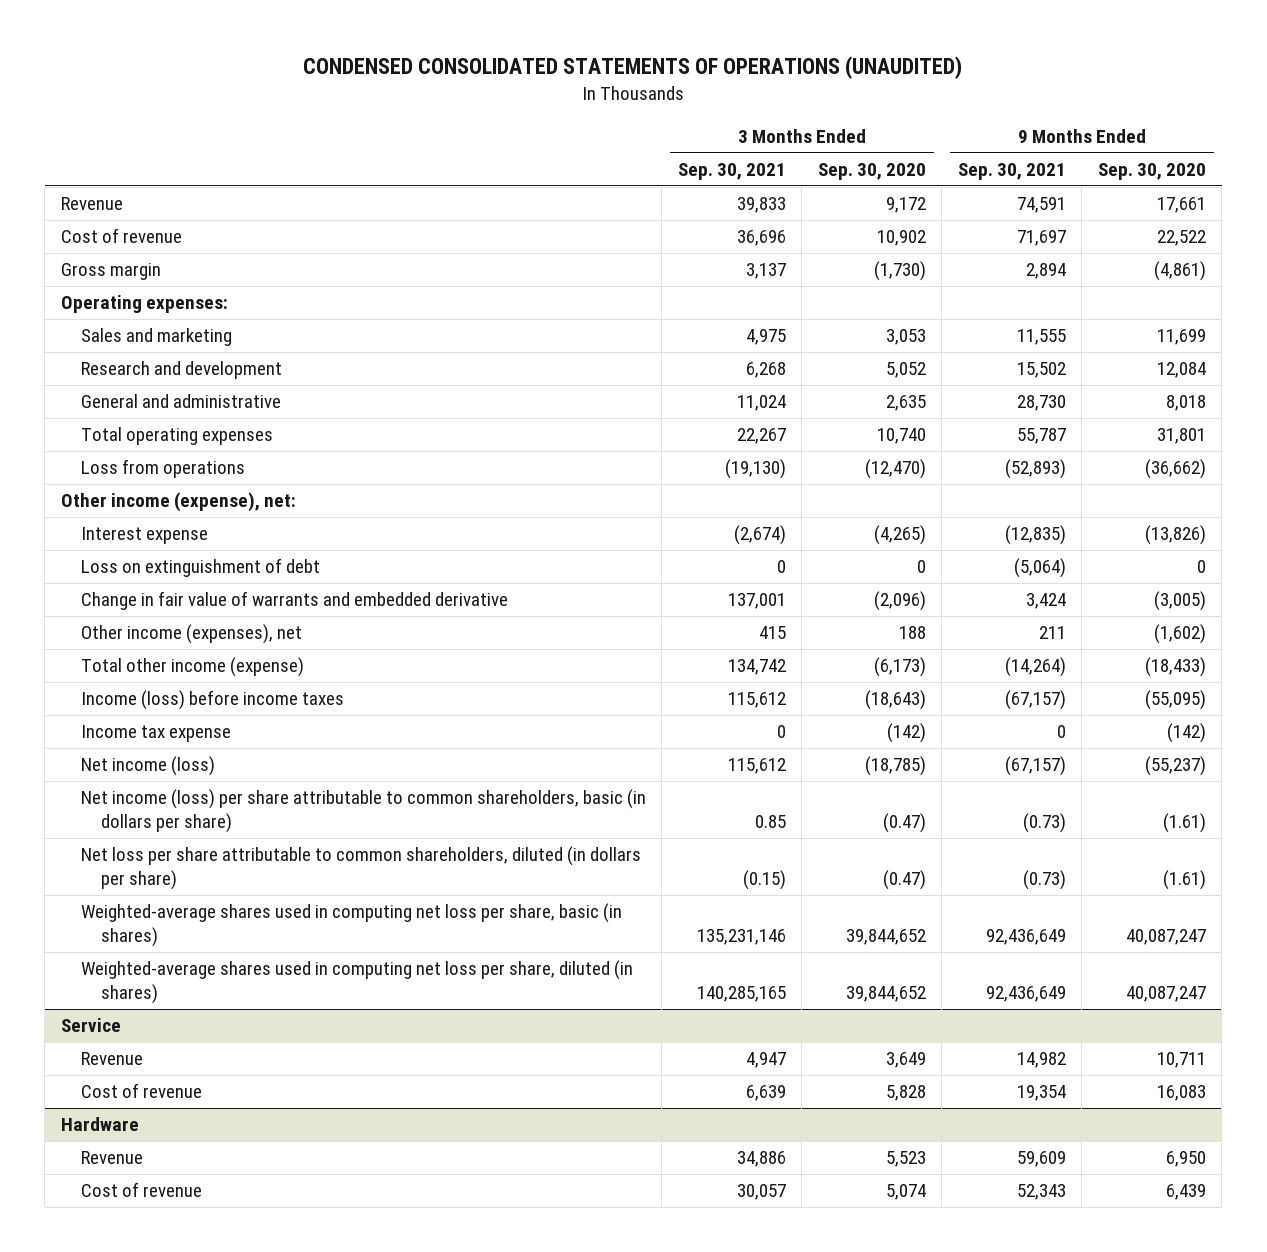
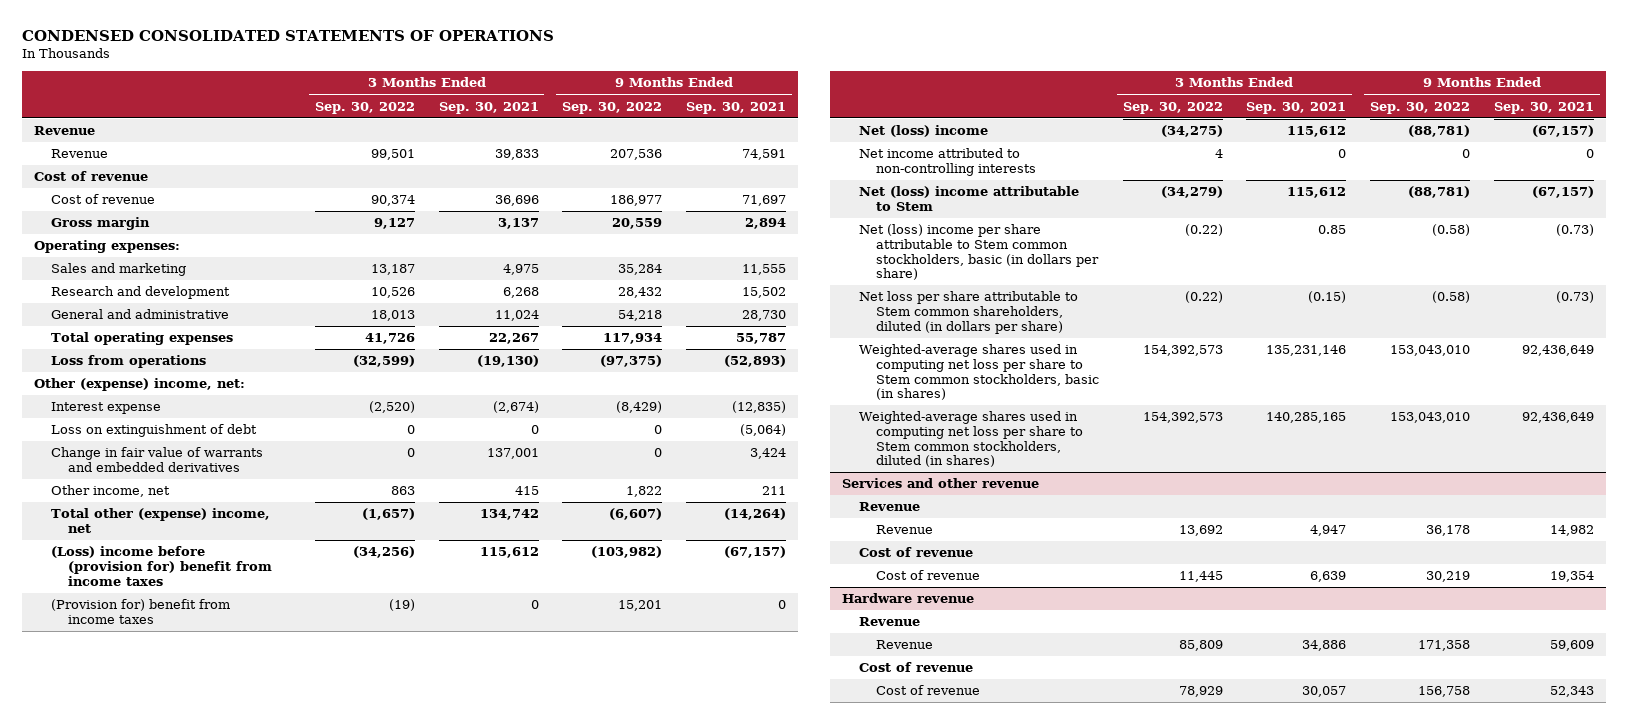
- CONDENSED CONSOLIDATED STATEMENTS OF OPERATIONS (UNAUDITED)
+ CONDENSED CONSOLIDATED STATEMENTS OF OPERATIONS
- | 3 Months Ended Sep. 30, 2021 | 3 Months Ended Sep. 30, 2020 | 9 Months Ended Sep. 30, 2021 | 9 Months Ended Sep. 30, 2020
+ | 3 Months Ended Sep. 30, 2022 | 3 Months Ended Sep. 30, 2021 | 9 Months Ended Sep. 30, 2022 | 9 Months Ended Sep. 30, 2021
+ Revenue
+ Cost of revenue
- Other income (expense), net:
+ Other (expense) income, net:
- Change in fair value of warrants and embedded derivative | 137,001 | (2,096) | 3,424 | (3,005)
- Other income (expenses), net | 415 | 188 | 211 | (1,602)
- Total other income (expense) | 134,742 | (6,173) | (14,264) | (18,433)
- Income (loss) before income taxes | 115,612 | (18,643) | (67,157) | (55,095)
- Income tax expense | 0 | (142) | 0 | (142)
- Net income (loss) | 115,612 | (18,785) | (67,157) | (55,237)
- Net income (loss) per share attributable to common shareholders, basic (in dollars per share) | 0.85 | (0.47) | (0.73) | (1.61)
- Net loss per share attributable to common shareholders, diluted (in dollars per share) | (0.15) | (0.47) | (0.73) | (1.61)
- Weighted-average shares used in computing net loss per share, basic (in shares) | 135,231,146 | 39,844,652 | 92,436,649 | 40,087,247
- Weighted-average shares used in computing net loss per share, diluted (in shares) | 140,285,165 | 39,844,652 | 92,436,649 | 40,087,247
- Service
+ Change in fair value of warrants and embedded derivatives | 0 | 137,001 | 0 | 3,424
+ Other income, net | 863 | 415 | 1,822 | 211
+ Total other (expense) income, net | (1,657) | 134,742 | (6,607) | (14,264)
+ (Loss) income before (provision for) benefit from income taxes | (34,256) | 115,612 | (103,982) | (67,157)
+ (Provision for) benefit from income taxes | (19) | 0 | 15,201 | 0
+ Net (loss) income | (34,275) | 115,612 | (88,781) | (67,157)
+ Net income attributed to non-controlling interests | 4 | 0 | 0 | 0
+ Net (loss) income attributable to Stem | (34,279) | 115,612 | (88,781) | (67,157)
+ Net (loss) income per share attributable to Stem common stockholders, basic (in dollars per share) | (0.22) | 0.85 | (0.58) | (0.73)
+ Net loss per share attributable to Stem common shareholders, diluted (in dollars per share) | (0.22) | (0.15) | (0.58) | (0.73)
+ Weighted-average shares used in computing net loss per share to Stem common stockholders, basic (in shares) | 154,392,573 | 135,231,146 | 153,043,010 | 92,436,649
+ Weighted-average shares used in computing net loss per share to Stem common stockholders, diluted (in shares) | 154,392,573 | 140,285,165 | 153,043,010 | 92,436,649
+ Services and other revenue
+ Revenue
+ Cost of revenue
- Hardware
+ Hardware revenue
+ Revenue
+ Cost of revenue

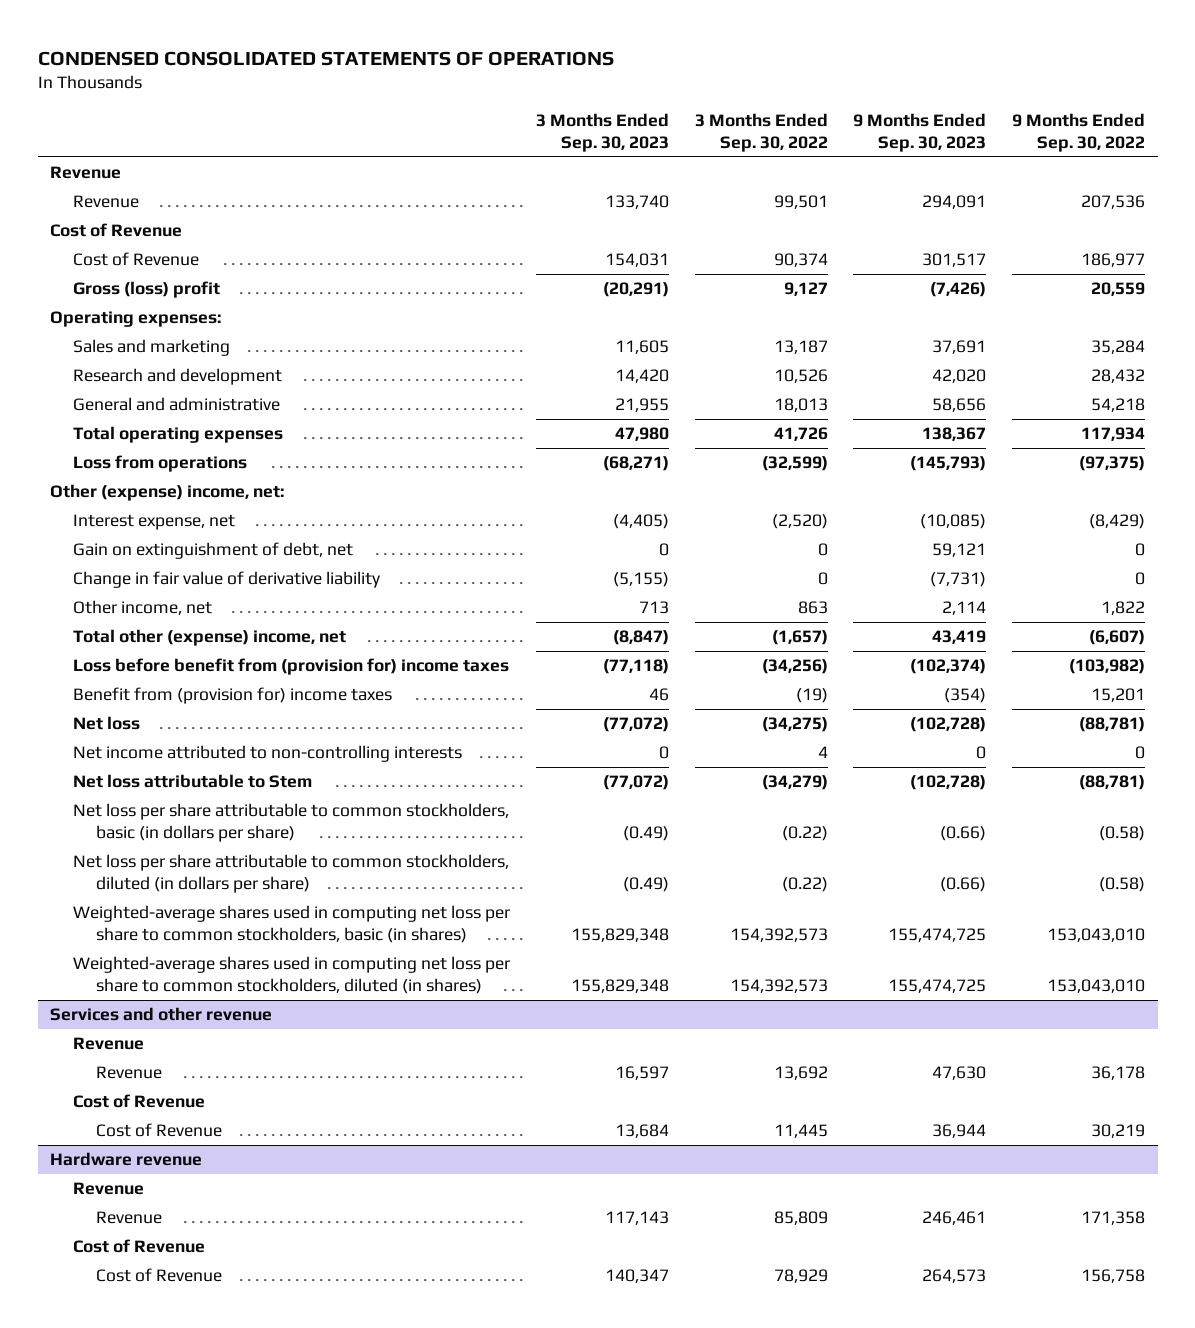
- | 3 Months Ended Sep. 30, 2022 | 3 Months Ended Sep. 30, 2021 | 9 Months Ended Sep. 30, 2022 | 9 Months Ended Sep. 30, 2021
+ | 3 Months Ended Sep. 30, 2023 | 3 Months Ended Sep. 30, 2022 | 9 Months Ended Sep. 30, 2023 | 9 Months Ended Sep. 30, 2022
- Cost of revenue
- Cost of revenue | 90,374 | 36,696 | 186,977 | 71,697
- Gross margin | 9,127 | 3,137 | 20,559 | 2,894
+ Cost of Revenue
+ Cost of Revenue | 154,031 | 90,374 | 301,517 | 186,977
+ Gross (loss) profit | (20,291) | 9,127 | (7,426) | 20,559
- Interest expense | (2,520) | (2,674) | (8,429) | (12,835)
- Loss on extinguishment of debt | 0 | 0 | 0 | (5,064)
- Change in fair value of warrants and embedded derivatives | 0 | 137,001 | 0 | 3,424
+ Interest expense, net | (4,405) | (2,520) | (10,085) | (8,429)
+ Gain on extinguishment of debt, net | 0 | 0 | 59,121 | 0
+ Change in fair value of derivative liability | (5,155) | 0 | (7,731) | 0
- (Loss) income before (provision for) benefit from income taxes | (34,256) | 115,612 | (103,982) | (67,157)
- (Provision for) benefit from income taxes | (19) | 0 | 15,201 | 0
- Net (loss) income | (34,275) | 115,612 | (88,781) | (67,157)
+ Loss before benefit from (provision for) income taxes | (77,118) | (34,256) | (102,374) | (103,982)
+ Benefit from (provision for) income taxes | 46 | (19) | (354) | 15,201
+ Net loss | (77,072) | (34,275) | (102,728) | (88,781)
- Net (loss) income attributable to Stem | (34,279) | 115,612 | (88,781) | (67,157)
- Net (loss) income per share attributable to Stem common stockholders, basic (in dollars per share) | (0.22) | 0.85 | (0.58) | (0.73)
- Net loss per share attributable to Stem common shareholders, diluted (in dollars per share) | (0.22) | (0.15) | (0.58) | (0.73)
- Weighted-average shares used in computing net loss per share to Stem common stockholders, basic (in shares) | 154,392,573 | 135,231,146 | 153,043,010 | 92,436,649
- Weighted-average shares used in computing net loss per share to Stem common stockholders, diluted (in shares) | 154,392,573 | 140,285,165 | 153,043,010 | 92,436,649
+ Net loss attributable to Stem | (77,072) | (34,279) | (102,728) | (88,781)
+ Net loss per share attributable to common stockholders, basic (in dollars per share) | (0.49) | (0.22) | (0.66) | (0.58)
+ Net loss per share attributable to common stockholders, diluted (in dollars per share) | (0.49) | (0.22) | (0.66) | (0.58)
+ Weighted-average shares used in computing net loss per share to common stockholders, basic (in shares) | 155,829,348 | 154,392,573 | 155,474,725 | 153,043,010
+ Weighted-average shares used in computing net loss per share to common stockholders, diluted (in shares) | 155,829,348 | 154,392,573 | 155,474,725 | 153,043,010
@ Services and other revenue
- Cost of revenue
- Cost of revenue | 11,445 | 6,639 | 30,219 | 19,354
+ Cost of Revenue
+ Cost of Revenue | 13,684 | 11,445 | 36,944 | 30,219
@ Hardware revenue
- Cost of revenue
- Cost of revenue | 78,929 | 30,057 | 156,758 | 52,343
+ Cost of Revenue
+ Cost of Revenue | 140,347 | 78,929 | 264,573 | 156,758

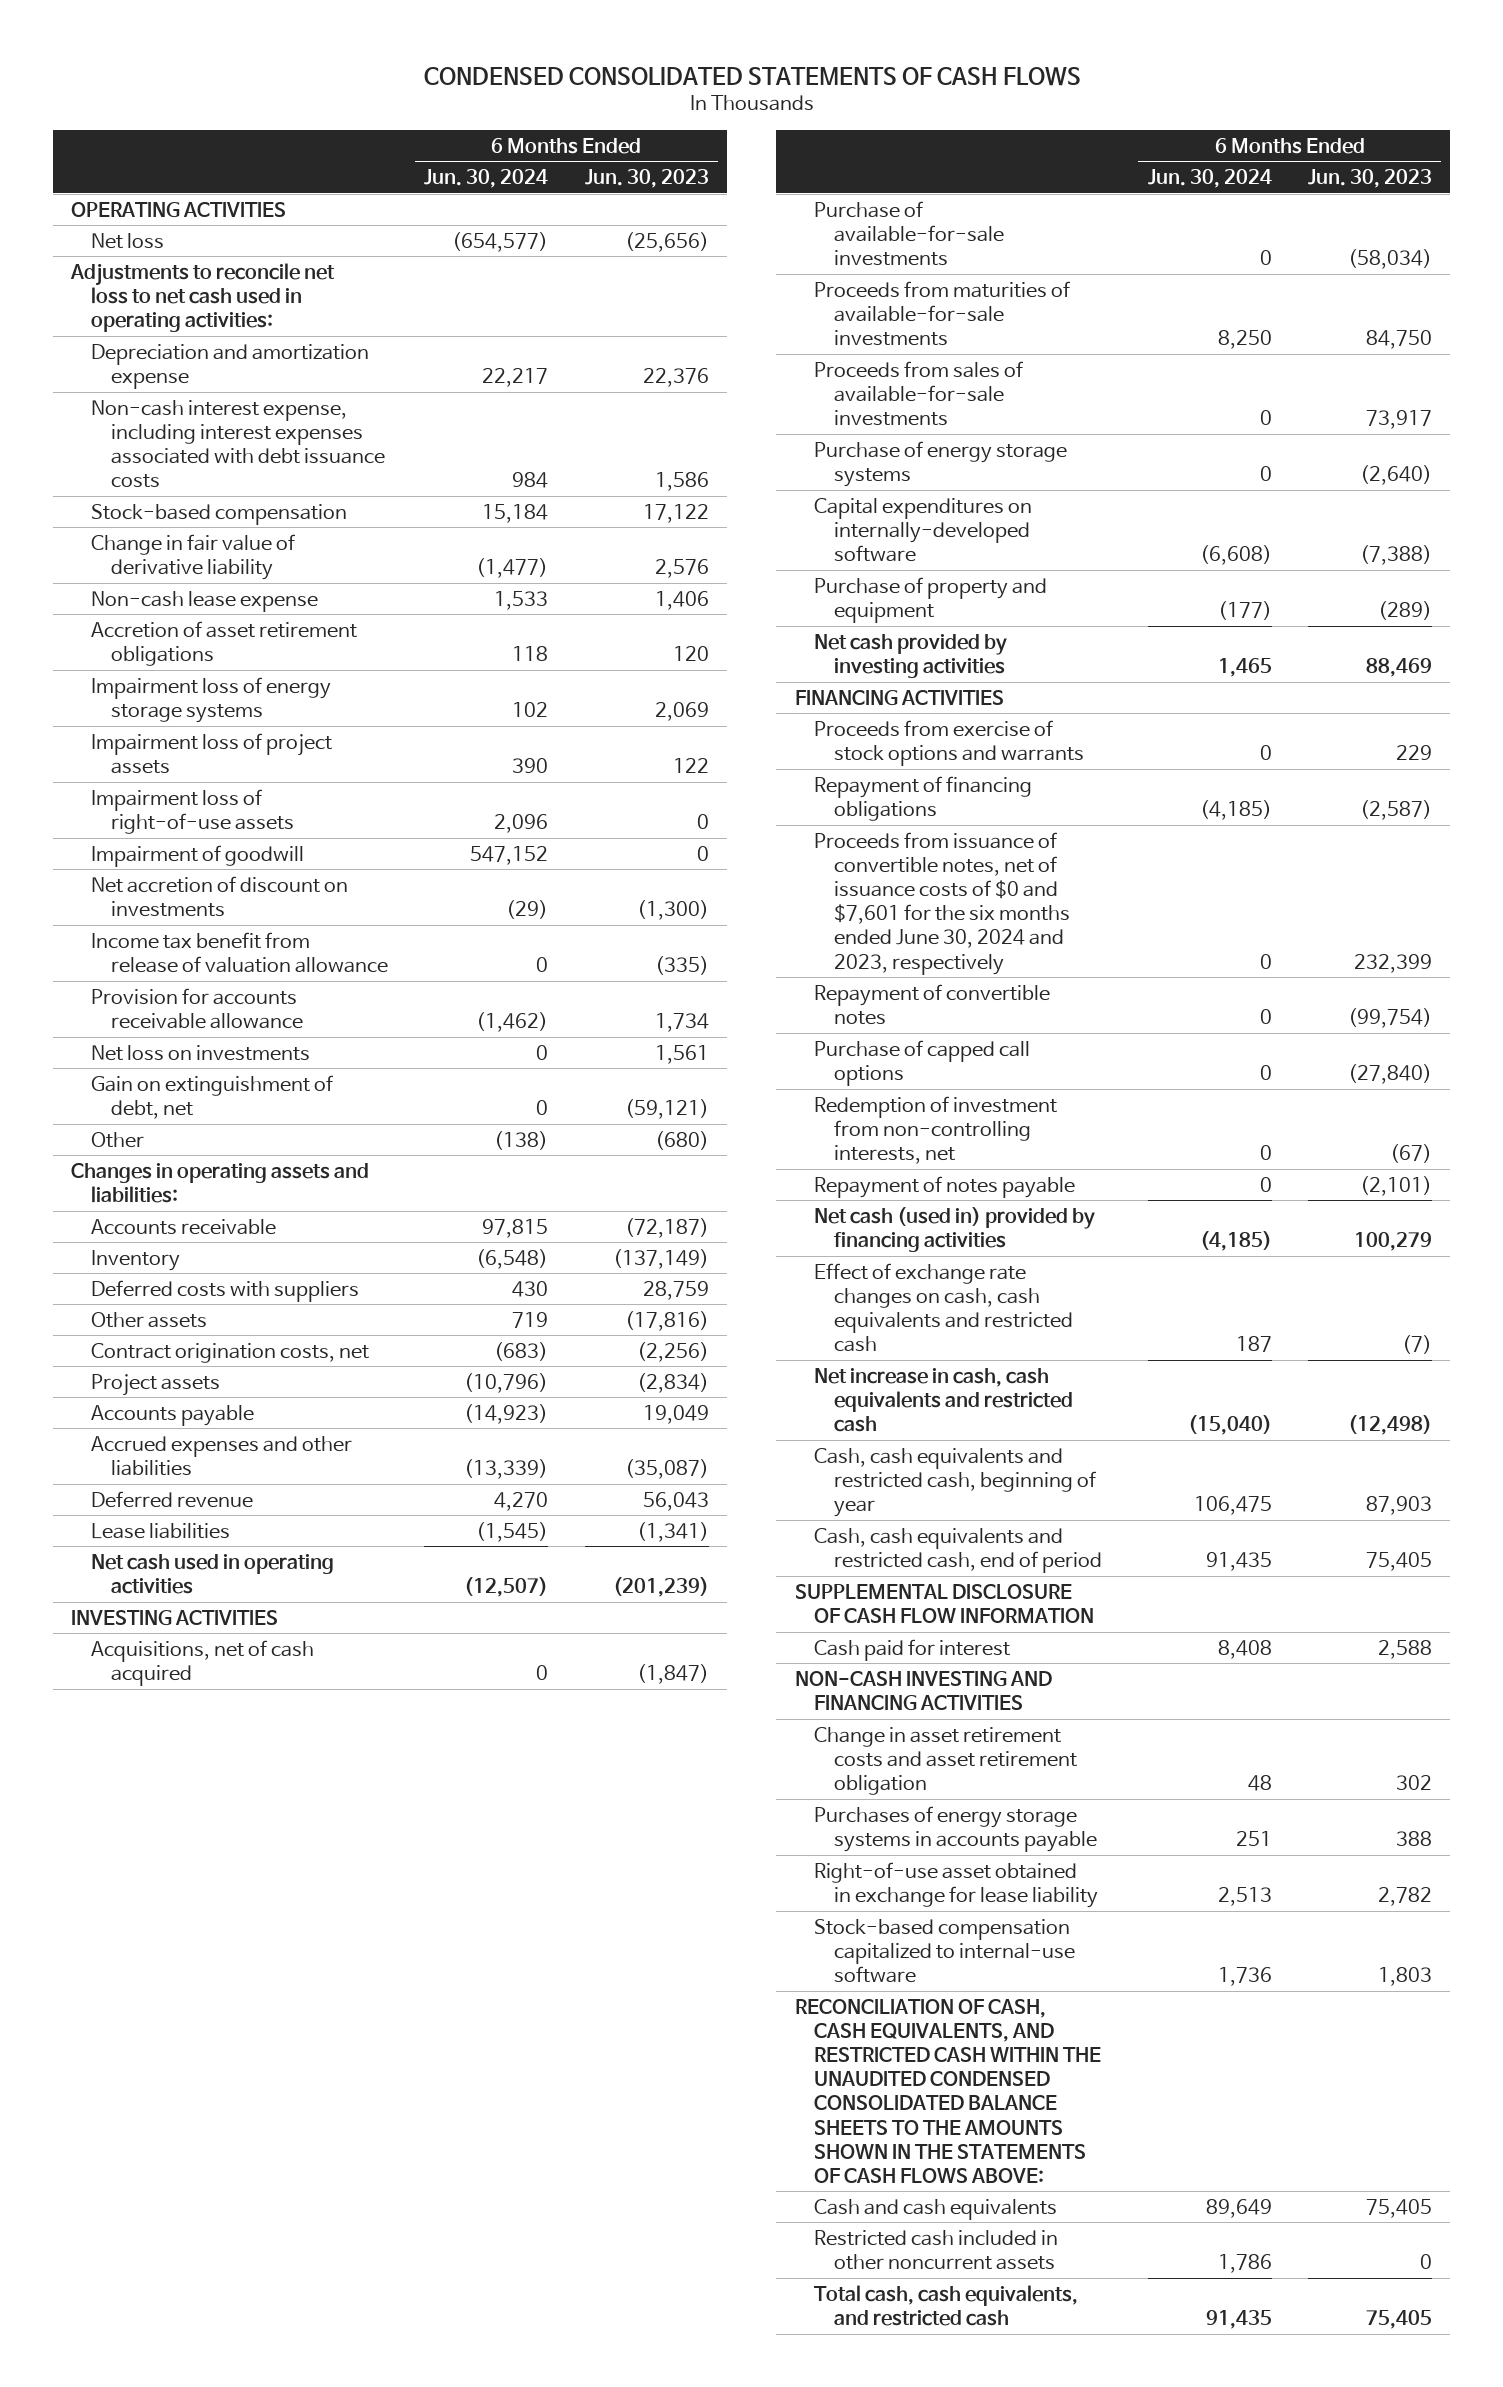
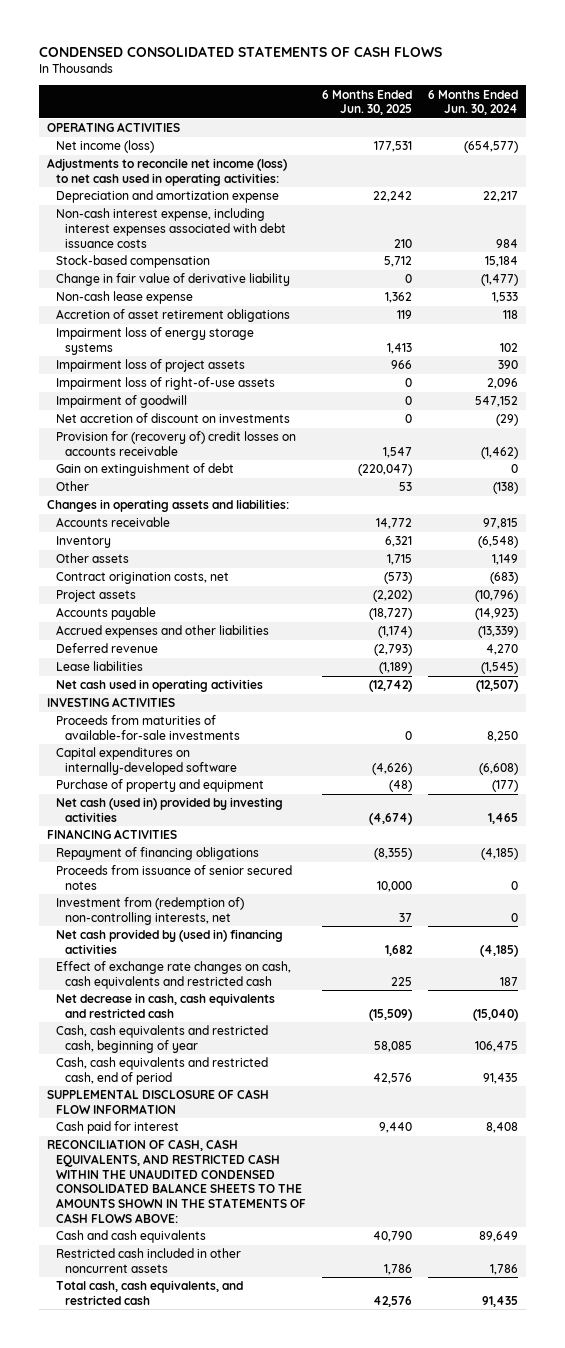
- | 6 Months Ended Jun. 30, 2024 | 6 Months Ended Jun. 30, 2023
+ | 6 Months Ended Jun. 30, 2025 | 6 Months Ended Jun. 30, 2024
- Net loss | (654,577) | (25,656)
- Adjustments to reconcile net loss to net cash used in operating activities:
+ Net income (loss) | 177,531 | (654,577)
+ Adjustments to reconcile net income (loss) to net cash used in operating activities:
- Income tax benefit from release of valuation allowance | 0 | (335)
- Provision for accounts receivable allowance | (1,462) | 1,734
- Net loss on investments | 0 | 1,561
- Gain on extinguishment of debt, net | 0 | (59,121)
+ Provision for (recovery of) credit losses on accounts receivable | 1,547 | (1,462)
+ Gain on extinguishment of debt | (220,047) | 0
- Deferred costs with suppliers | 430 | 28,759
- Other assets | 719 | (17,816)
+ Other assets | 1,715 | 1,149
- Acquisitions, net of cash acquired | 0 | (1,847)
- Purchase of available-for-sale investments | 0 | (58,034)
- Proceeds from sales of available-for-sale investments | 0 | 73,917
- Purchase of energy storage systems | 0 | (2,640)
- Net cash provided by investing activities | 1,465 | 88,469
+ Net cash (used in) provided by investing activities | (4,674) | 1,465
- Proceeds from exercise of stock options and warrants | 0 | 229
- Proceeds from issuance of convertible notes, net of issuance costs of $0 and $7,601 for the six months ended June 30, 2024 and 2023, respectively | 0 | 232,399
- Repayment of convertible notes | 0 | (99,754)
- Purchase of capped call options | 0 | (27,840)
- Redemption of investment from non-controlling interests, net | 0 | (67)
- Repayment of notes payable | 0 | (2,101)
- Net cash (used in) provided by financing activities | (4,185) | 100,279
+ Proceeds from issuance of senior secured notes | 10,000 | 0
+ Investment from (redemption of) non-controlling interests, net | 37 | 0
+ Net cash provided by (used in) financing activities | 1,682 | (4,185)
- Net increase in cash, cash equivalents and restricted cash | (15,040) | (12,498)
+ Net decrease in cash, cash equivalents and restricted cash | (15,509) | (15,040)
- NON-CASH INVESTING AND FINANCING ACTIVITIES
- Change in asset retirement costs and asset retirement obligation | 48 | 302
- Purchases of energy storage systems in accounts payable | 251 | 388
- Right-of-use asset obtained in exchange for lease liability | 2,513 | 2,782
- Stock-based compensation capitalized to internal-use software | 1,736 | 1,803

